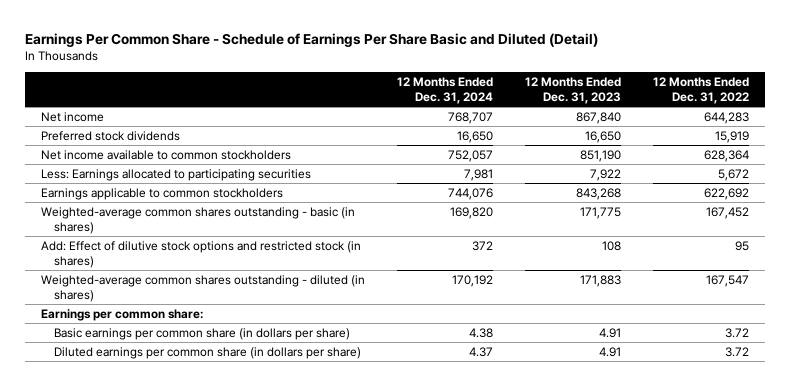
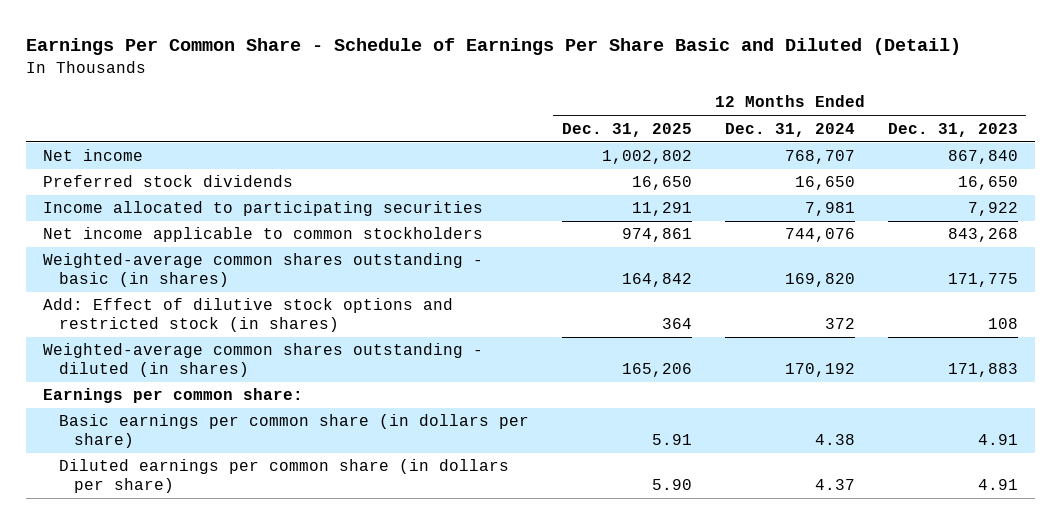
- | 12 Months Ended Dec. 31, 2024 | 12 Months Ended Dec. 31, 2023 | 12 Months Ended Dec. 31, 2022
+ | 12 Months Ended Dec. 31, 2025 | 12 Months Ended Dec. 31, 2024 | 12 Months Ended Dec. 31, 2023
- Net income available to common stockholders | 752,057 | 851,190 | 628,364
- Less: Earnings allocated to participating securities | 7,981 | 7,922 | 5,672
- Earnings applicable to common stockholders | 744,076 | 843,268 | 622,692
+ Income allocated to participating securities | 11,291 | 7,981 | 7,922
+ Net income applicable to common stockholders | 974,861 | 744,076 | 843,268

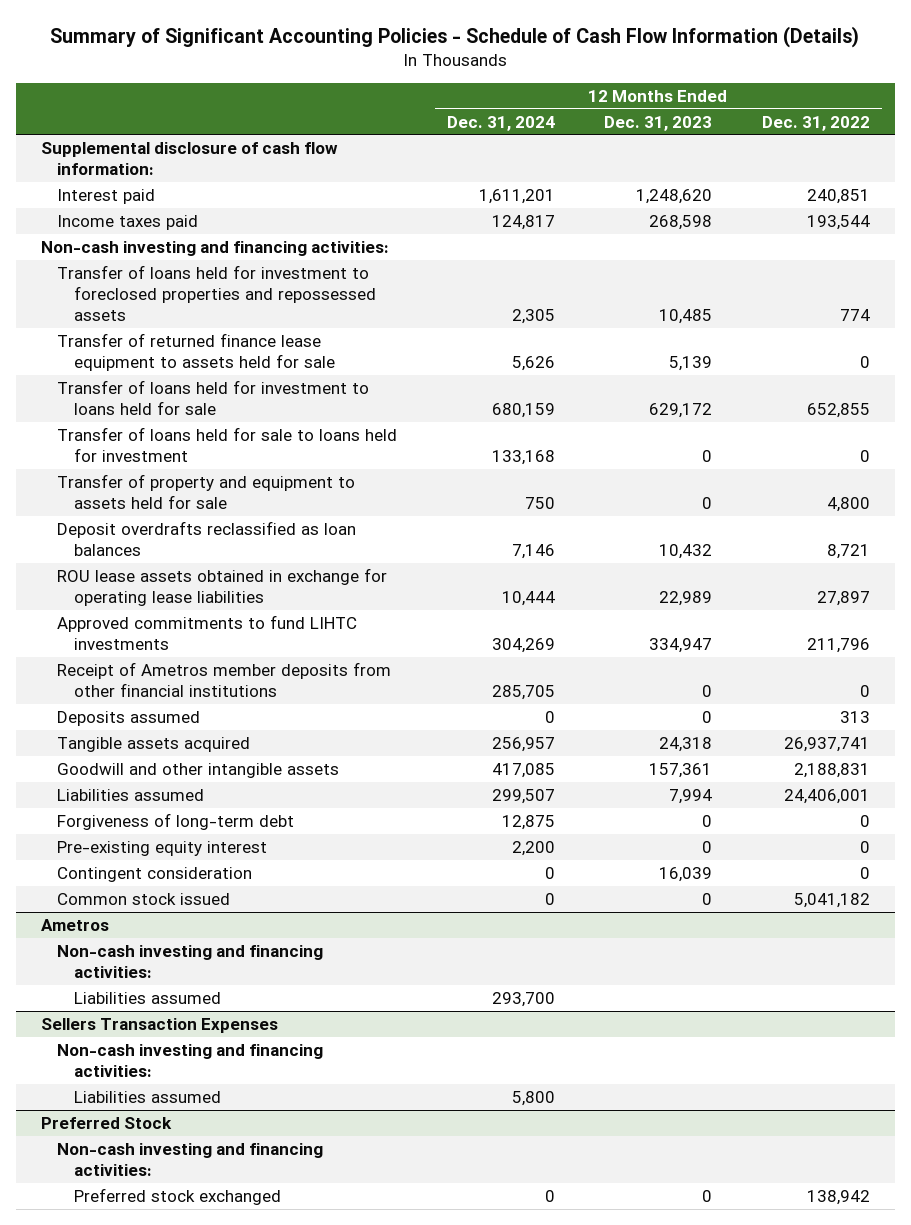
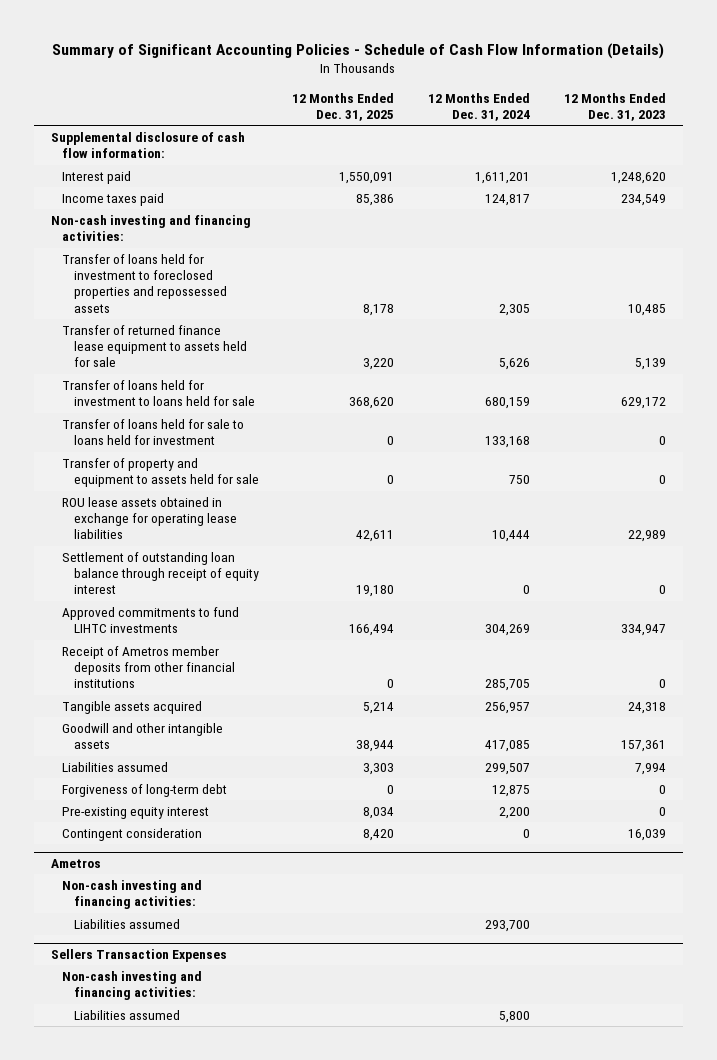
- | 12 Months Ended Dec. 31, 2024 | 12 Months Ended Dec. 31, 2023 | 12 Months Ended Dec. 31, 2022
+ | 12 Months Ended Dec. 31, 2025 | 12 Months Ended Dec. 31, 2024 | 12 Months Ended Dec. 31, 2023
- Income taxes paid | 124,817 | 268,598 | 193,544
+ Income taxes paid | 85,386 | 124,817 | 234,549
- Deposit overdrafts reclassified as loan balances | 7,146 | 10,432 | 8,721
+ Settlement of outstanding loan balance through receipt of equity interest | 19,180 | 0 | 0
- Deposits assumed | 0 | 0 | 313
- Common stock issued | 0 | 0 | 5,041,182
- Preferred Stock
- Non-cash investing and financing activities:
- Preferred stock exchanged | 0 | 0 | 138,942

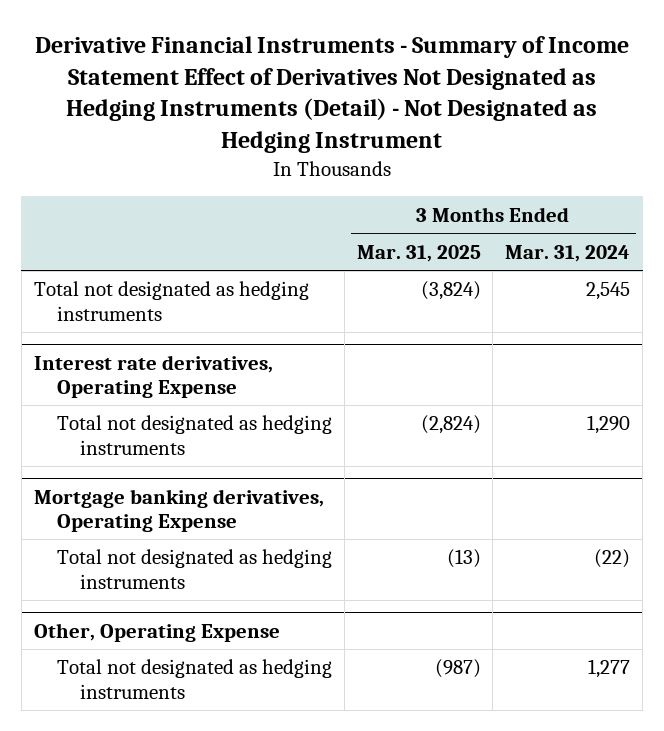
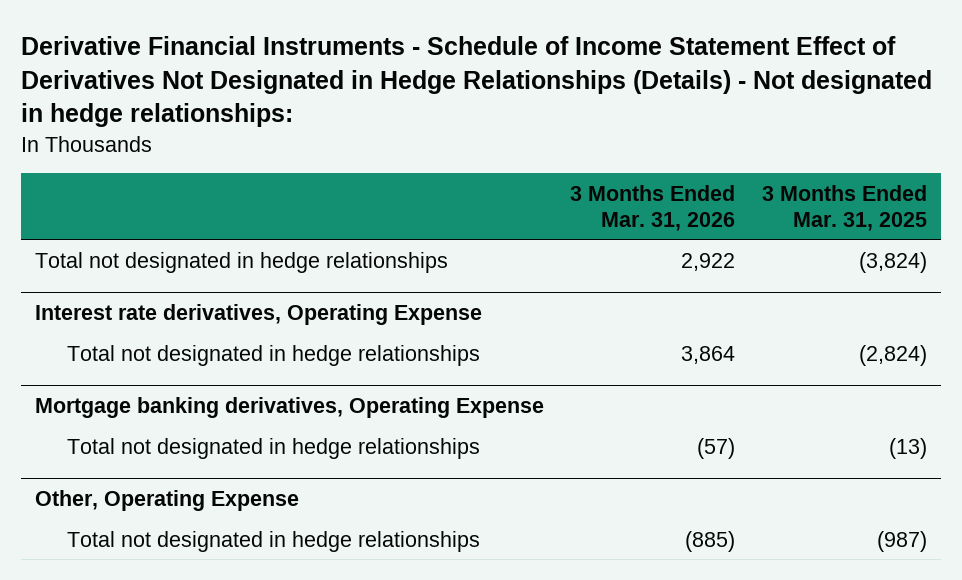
- Derivative Financial Instruments - Summary of Income Statement Effect of Derivatives Not Designated as Hedging Instruments (Detail) - Not Designated as Hedging Instrument
+ Derivative Financial Instruments - Schedule of Income Statement Effect of Derivatives Not Designated in Hedge Relationships (Details) - Not designated in hedge relationships:
- | 3 Months Ended Mar. 31, 2025 | 3 Months Ended Mar. 31, 2024
+ | 3 Months Ended Mar. 31, 2026 | 3 Months Ended Mar. 31, 2025
- Total not designated as hedging instruments | (3,824) | 2,545
+ Total not designated in hedge relationships | 2,922 | (3,824)
@ Interest rate derivatives, Operating Expense
- Total not designated as hedging instruments | (2,824) | 1,290
+ Total not designated in hedge relationships | 3,864 | (2,824)
@ Mortgage banking derivatives, Operating Expense
- Total not designated as hedging instruments | (13) | (22)
+ Total not designated in hedge relationships | (57) | (13)
@ Other, Operating Expense
- Total not designated as hedging instruments | (987) | 1,277
+ Total not designated in hedge relationships | (885) | (987)

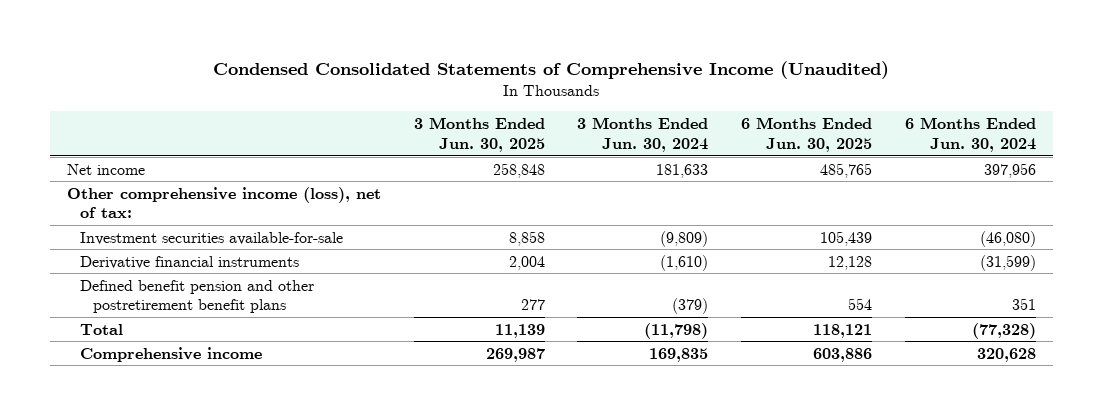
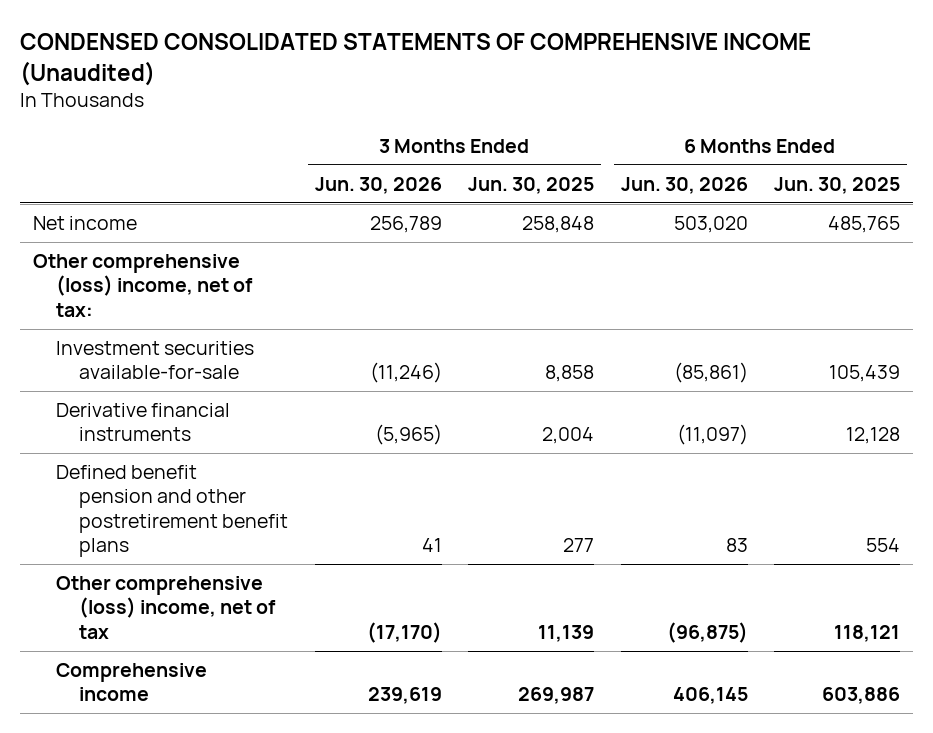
- Condensed Consolidated Statements of Comprehensive Income (Unaudited)
+ CONDENSED CONSOLIDATED STATEMENTS OF COMPREHENSIVE INCOME (Unaudited)
- | 3 Months Ended Jun. 30, 2025 | 3 Months Ended Jun. 30, 2024 | 6 Months Ended Jun. 30, 2025 | 6 Months Ended Jun. 30, 2024
+ | 3 Months Ended Jun. 30, 2026 | 3 Months Ended Jun. 30, 2025 | 6 Months Ended Jun. 30, 2026 | 6 Months Ended Jun. 30, 2025
- Other comprehensive income (loss), net of tax:
+ Other comprehensive (loss) income, net of tax:
- Total | 11,139 | (11,798) | 118,121 | (77,328)
+ Other comprehensive (loss) income, net of tax | (17,170) | 11,139 | (96,875) | 118,121

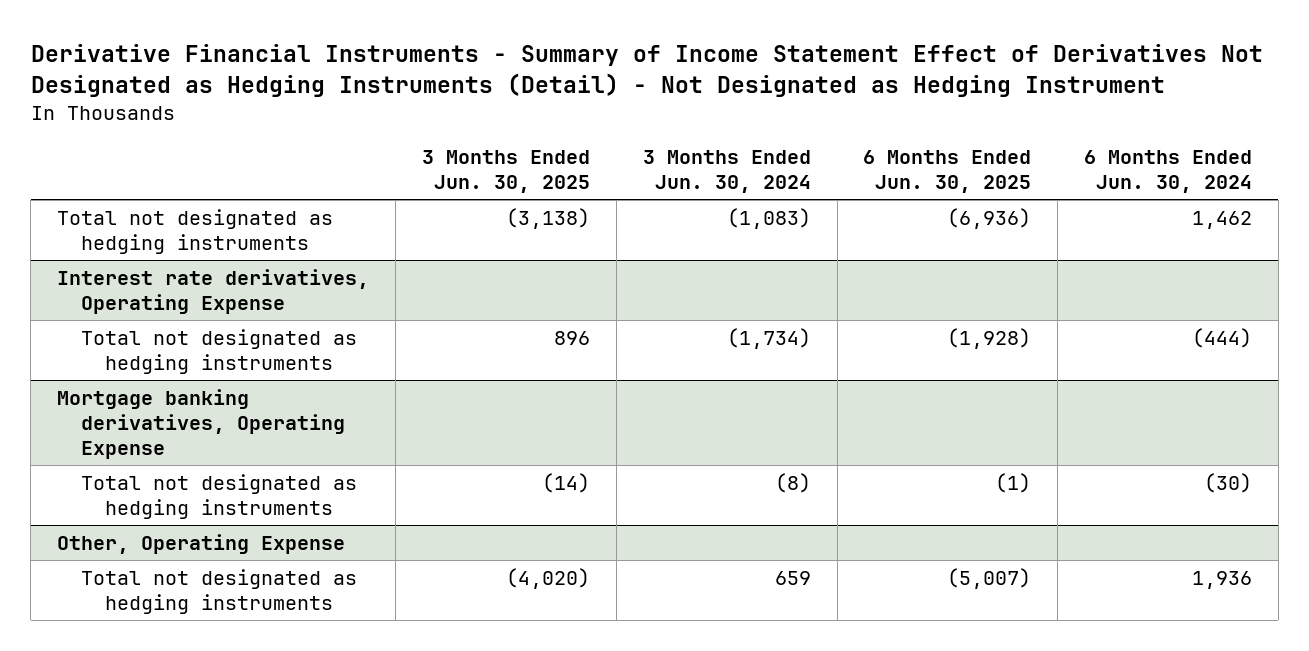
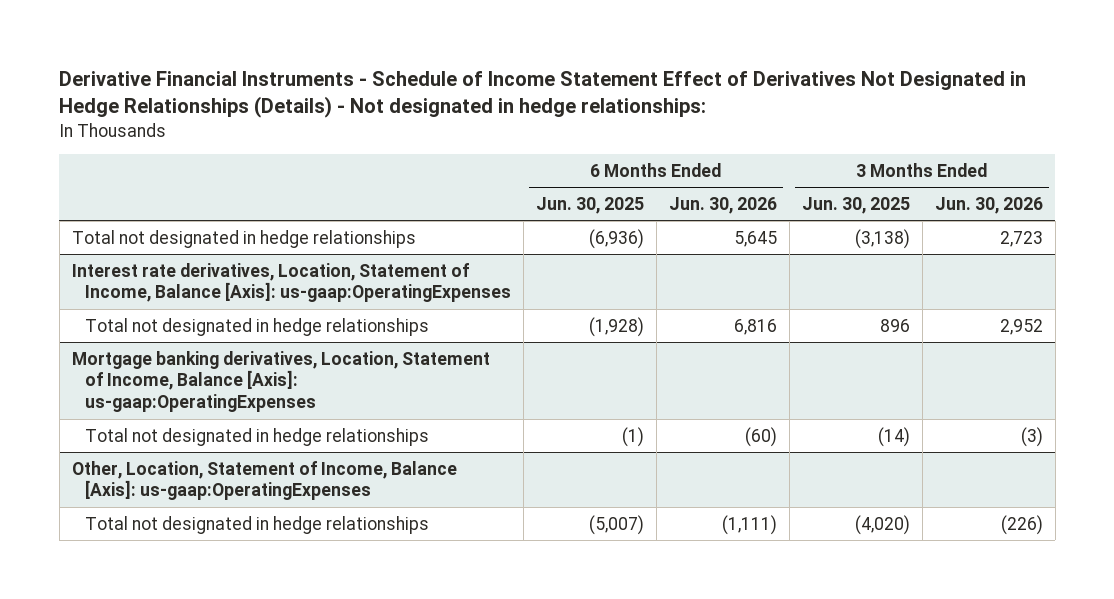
- Derivative Financial Instruments - Summary of Income Statement Effect of Derivatives Not Designated as Hedging Instruments (Detail) - Not Designated as Hedging Instrument
+ Derivative Financial Instruments - Schedule of Income Statement Effect of Derivatives Not Designated in Hedge Relationships (Details) - Not designated in hedge relationships:
- | 3 Months Ended Jun. 30, 2025 | 3 Months Ended Jun. 30, 2024 | 6 Months Ended Jun. 30, 2025 | 6 Months Ended Jun. 30, 2024
+ | 6 Months Ended Jun. 30, 2025 | 6 Months Ended Jun. 30, 2026 | 3 Months Ended Jun. 30, 2025 | 3 Months Ended Jun. 30, 2026
- Total not designated as hedging instruments | (3,138) | (1,083) | (6,936) | 1,462
- Interest rate derivatives, Operating Expense
- Total not designated as hedging instruments | 896 | (1,734) | (1,928) | (444)
- Mortgage banking derivatives, Operating Expense
- Total not designated as hedging instruments | (14) | (8) | (1) | (30)
- Other, Operating Expense
- Total not designated as hedging instruments | (4,020) | 659 | (5,007) | 1,936
+ Total not designated in hedge relationships | (6,936) | 5,645 | (3,138) | 2,723
+ Interest rate derivatives, Location, Statement of Income, Balance [Axis]: us-gaap:OperatingExpenses
+ Total not designated in hedge relationships | (1,928) | 6,816 | 896 | 2,952
+ Mortgage banking derivatives, Location, Statement of Income, Balance [Axis]: us-gaap:OperatingExpenses
+ Total not designated in hedge relationships | (1) | (60) | (14) | (3)
+ Other, Location, Statement of Income, Balance [Axis]: us-gaap:OperatingExpenses
+ Total not designated in hedge relationships | (5,007) | (1,111) | (4,020) | (226)

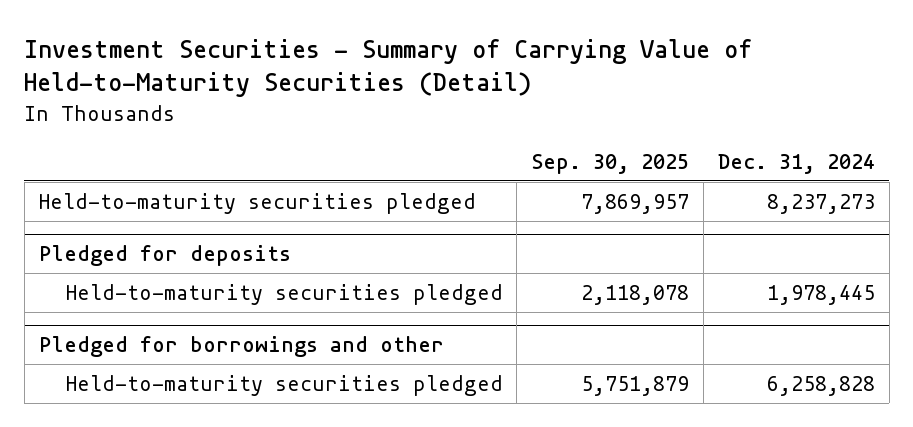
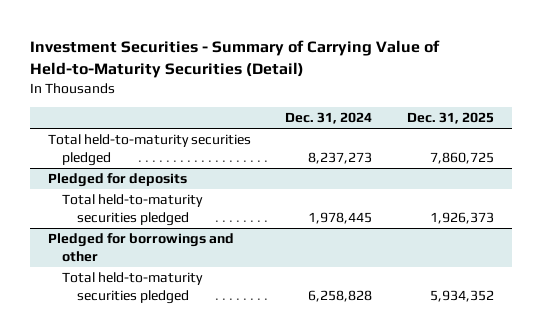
- | Sep. 30, 2025 | Dec. 31, 2024
+ | Dec. 31, 2024 | Dec. 31, 2025
- Held-to-maturity securities pledged | 7,869,957 | 8,237,273
+ Total held-to-maturity securities pledged | 8,237,273 | 7,860,725
@ Pledged for deposits
- Held-to-maturity securities pledged | 2,118,078 | 1,978,445
+ Total held-to-maturity securities pledged | 1,978,445 | 1,926,373
@ Pledged for borrowings and other
- Held-to-maturity securities pledged | 5,751,879 | 6,258,828
+ Total held-to-maturity securities pledged | 6,258,828 | 5,934,352

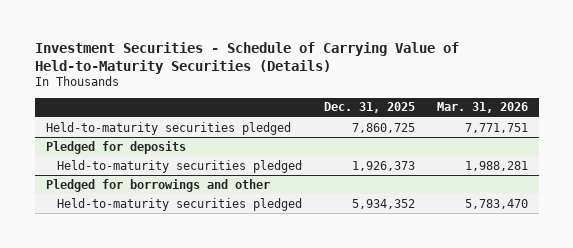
- Investment Securities - Summary of Carrying Value of Held-to-Maturity Securities (Detail)
+ Investment Securities - Schedule of Carrying Value of Held-to-Maturity Securities (Details)
- | Dec. 31, 2024 | Dec. 31, 2025
+ | Dec. 31, 2025 | Mar. 31, 2026
- Total held-to-maturity securities pledged | 8,237,273 | 7,860,725
+ Held-to-maturity securities pledged | 7,860,725 | 7,771,751
@ Pledged for deposits
- Total held-to-maturity securities pledged | 1,978,445 | 1,926,373
+ Held-to-maturity securities pledged | 1,926,373 | 1,988,281
@ Pledged for borrowings and other
- Total held-to-maturity securities pledged | 6,258,828 | 5,934,352
+ Held-to-maturity securities pledged | 5,934,352 | 5,783,470

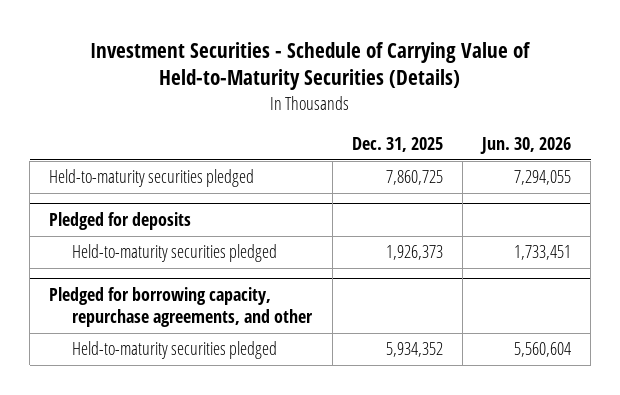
- | Dec. 31, 2025 | Mar. 31, 2026
+ | Dec. 31, 2025 | Jun. 30, 2026
- Pledged for borrowings and other
+ Pledged for borrowing capacity, repurchase agreements, and other

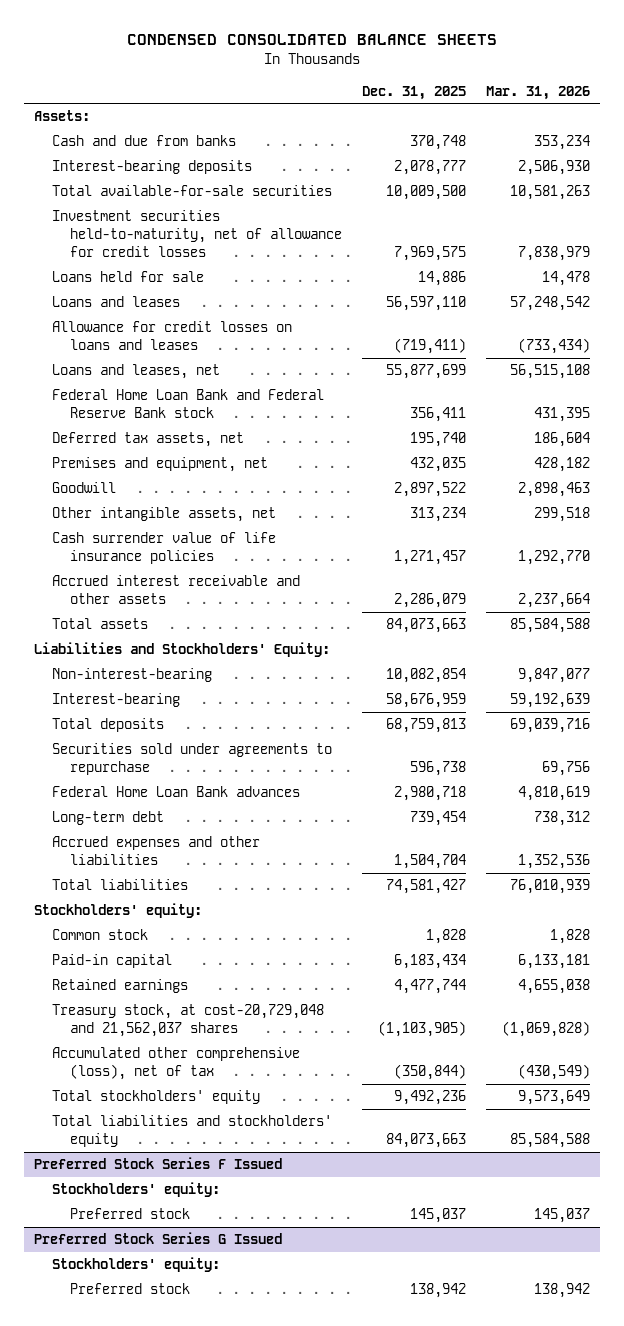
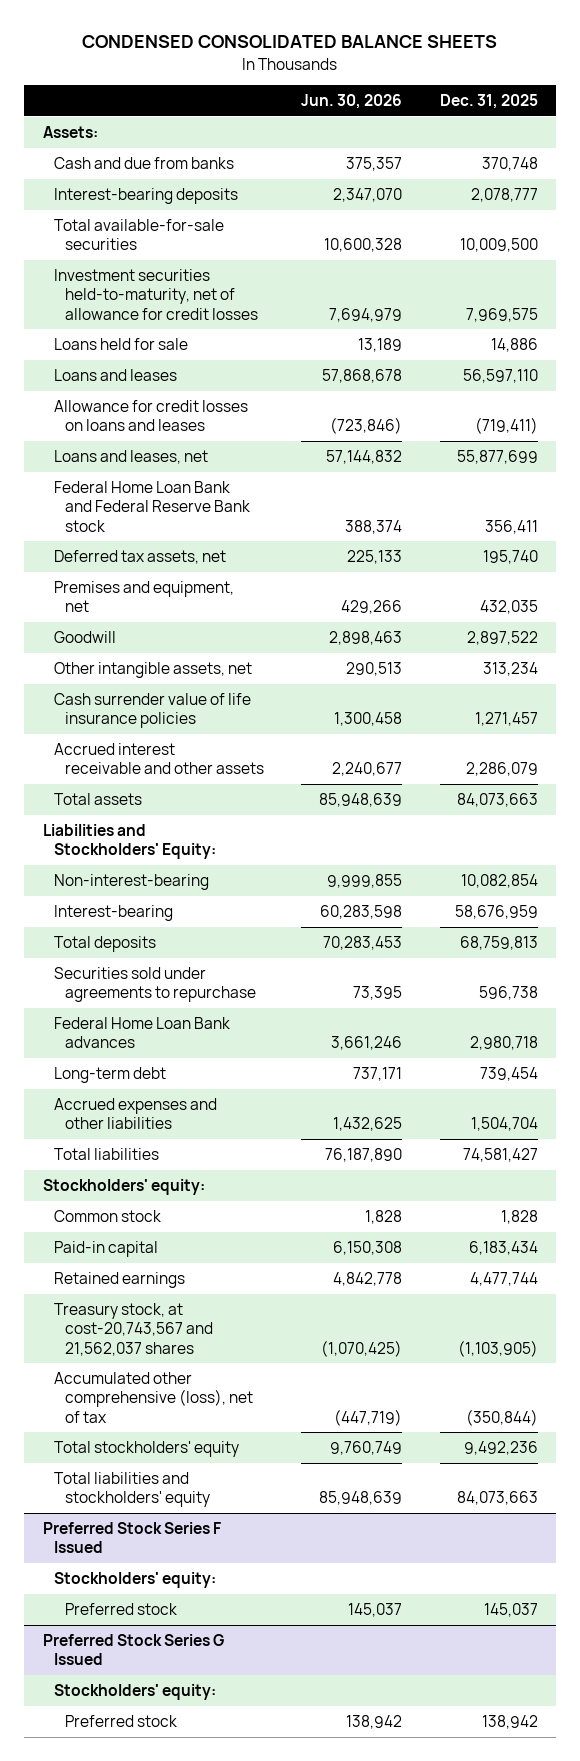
- | Dec. 31, 2025 | Mar. 31, 2026
+ | Jun. 30, 2026 | Dec. 31, 2025
- Treasury stock, at cost-20,729,048 and 21,562,037 shares | (1,103,905) | (1,069,828)
+ Treasury stock, at cost-20,743,567 and 21,562,037 shares | (1,070,425) | (1,103,905)

